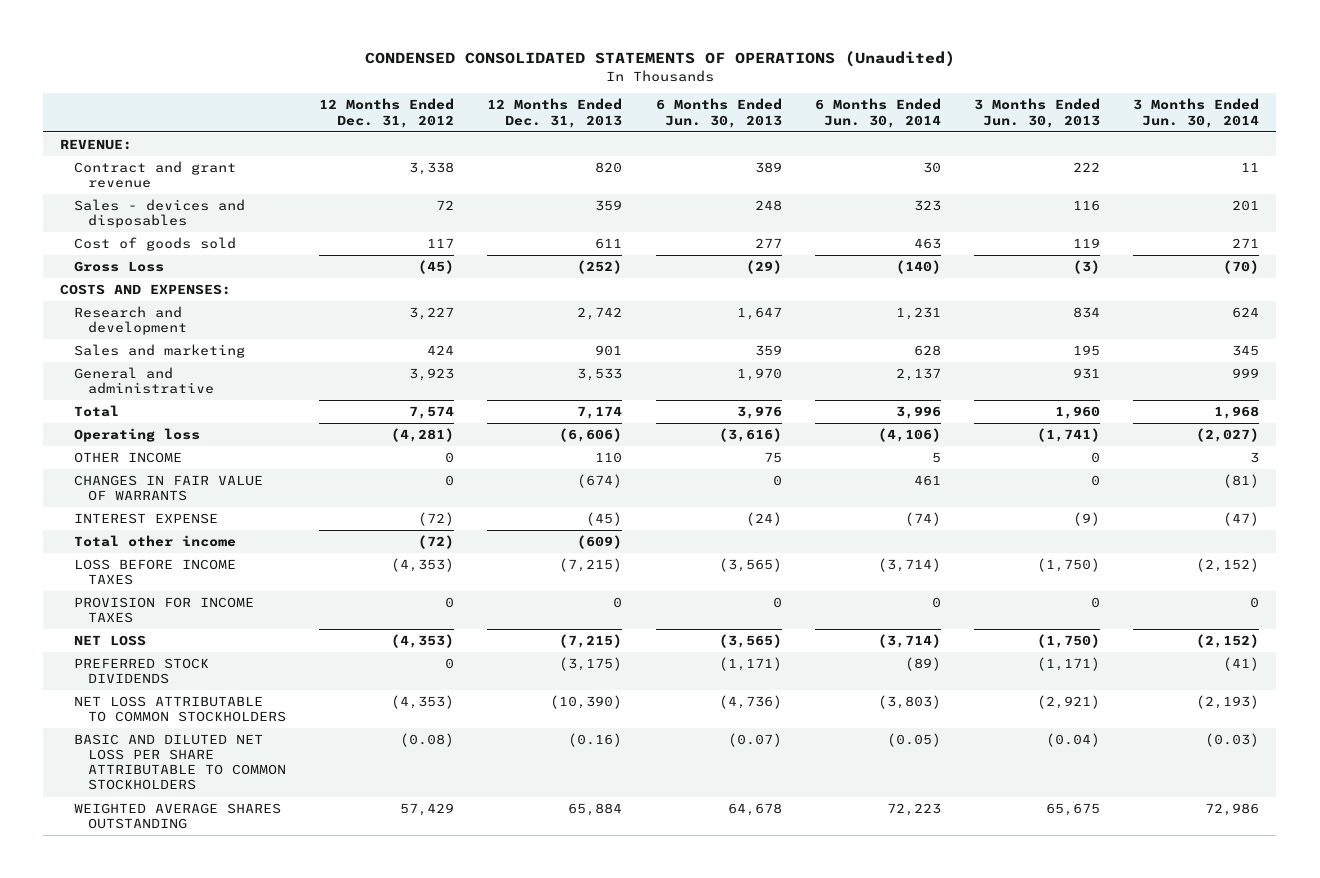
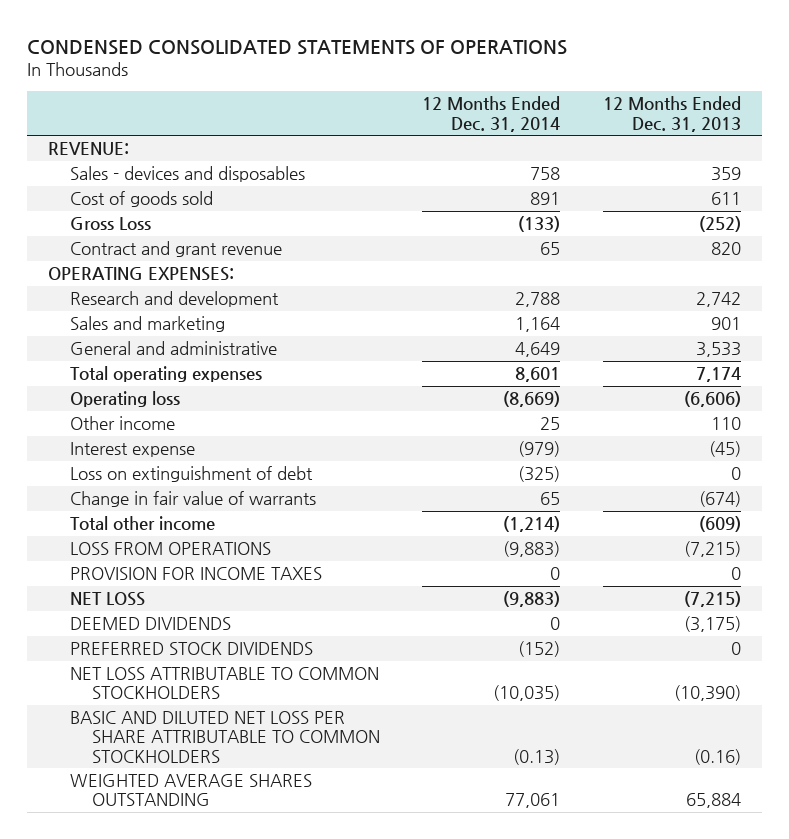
- CONDENSED CONSOLIDATED STATEMENTS OF OPERATIONS (Unaudited)
+ CONDENSED CONSOLIDATED STATEMENTS OF OPERATIONS
- | 12 Months Ended Dec. 31, 2012 | 12 Months Ended Dec. 31, 2013 | 6 Months Ended Jun. 30, 2013 | 6 Months Ended Jun. 30, 2014 | 3 Months Ended Jun. 30, 2013 | 3 Months Ended Jun. 30, 2014
+ | 12 Months Ended Dec. 31, 2014 | 12 Months Ended Dec. 31, 2013
- COSTS AND EXPENSES:
moved down: Contract and grant revenue | 65 | 820
+ OPERATING EXPENSES:
- Total | 7,574 | 7,174 | 3,976 | 3,996 | 1,960 | 1,968
+ Total operating expenses | 8,601 | 7,174
- OTHER INCOME | 0 | 110 | 75 | 5 | 0 | 3
- CHANGES IN FAIR VALUE OF WARRANTS | 0 | (674) | 0 | 461 | 0 | (81)
- INTEREST EXPENSE | (72) | (45) | (24) | (74) | (9) | (47)
+ Other income | 25 | 110
+ Interest expense | (979) | (45)
+ Loss on extinguishment of debt | (325) | 0
+ Change in fair value of warrants | 65 | (674)
- LOSS BEFORE INCOME TAXES | (4,353) | (7,215) | (3,565) | (3,714) | (1,750) | (2,152)
+ LOSS FROM OPERATIONS | (9,883) | (7,215)
- PREFERRED STOCK DIVIDENDS | 0 | (3,175) | (1,171) | (89) | (1,171) | (41)
+ DEEMED DIVIDENDS | 0 | (3,175)
+ PREFERRED STOCK DIVIDENDS | (152) | 0

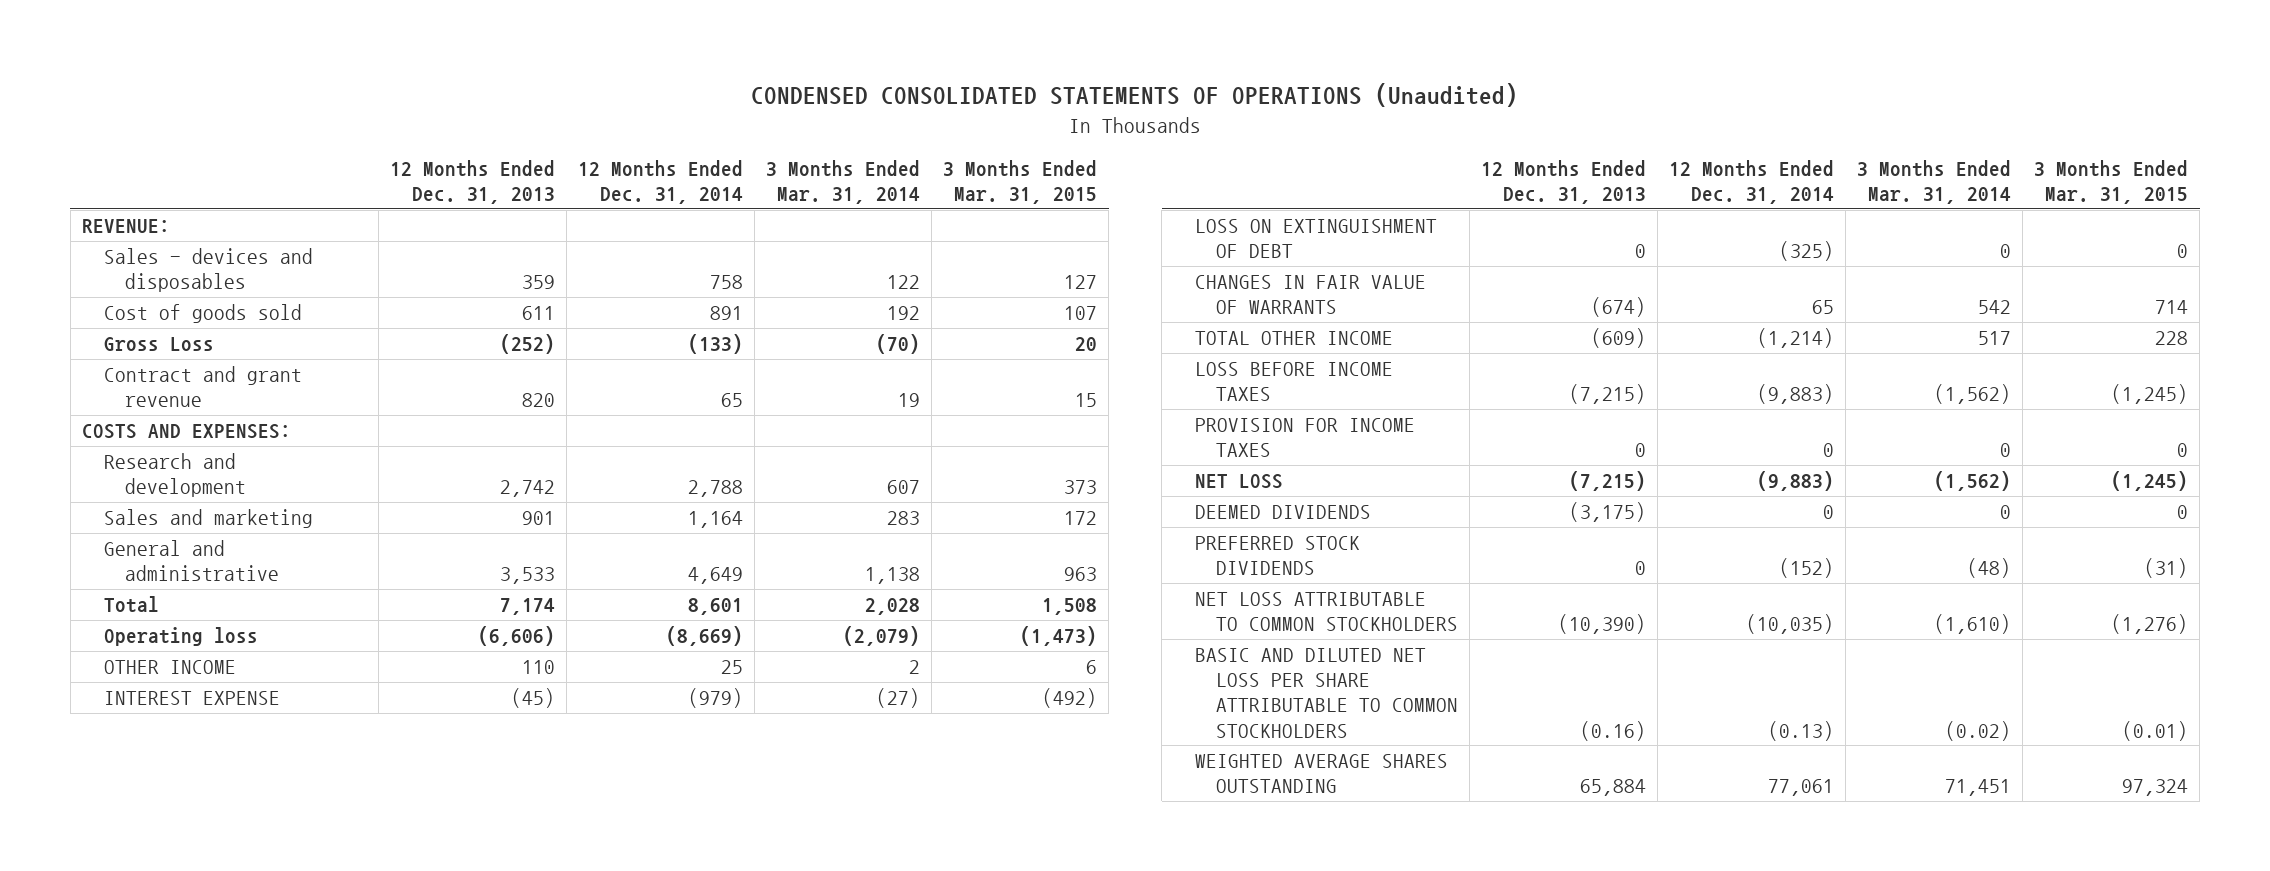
- CONDENSED CONSOLIDATED STATEMENTS OF OPERATIONS
+ CONDENSED CONSOLIDATED STATEMENTS OF OPERATIONS (Unaudited)
- | 12 Months Ended Dec. 31, 2014 | 12 Months Ended Dec. 31, 2013
+ | 12 Months Ended Dec. 31, 2013 | 12 Months Ended Dec. 31, 2014 | 3 Months Ended Mar. 31, 2014 | 3 Months Ended Mar. 31, 2015
- OPERATING EXPENSES:
+ COSTS AND EXPENSES:
- Total operating expenses | 8,601 | 7,174
+ Total | 7,174 | 8,601 | 2,028 | 1,508
- Other income | 25 | 110
- Interest expense | (979) | (45)
- Loss on extinguishment of debt | (325) | 0
- Change in fair value of warrants | 65 | (674)
- Total other income | (1,214) | (609)
- LOSS FROM OPERATIONS | (9,883) | (7,215)
+ OTHER INCOME | 110 | 25 | 2 | 6
+ INTEREST EXPENSE | (45) | (979) | (27) | (492)
+ LOSS ON EXTINGUISHMENT OF DEBT | 0 | (325) | 0 | 0
+ CHANGES IN FAIR VALUE OF WARRANTS | (674) | 65 | 542 | 714
+ TOTAL OTHER INCOME | (609) | (1,214) | 517 | 228
+ LOSS BEFORE INCOME TAXES | (7,215) | (9,883) | (1,562) | (1,245)

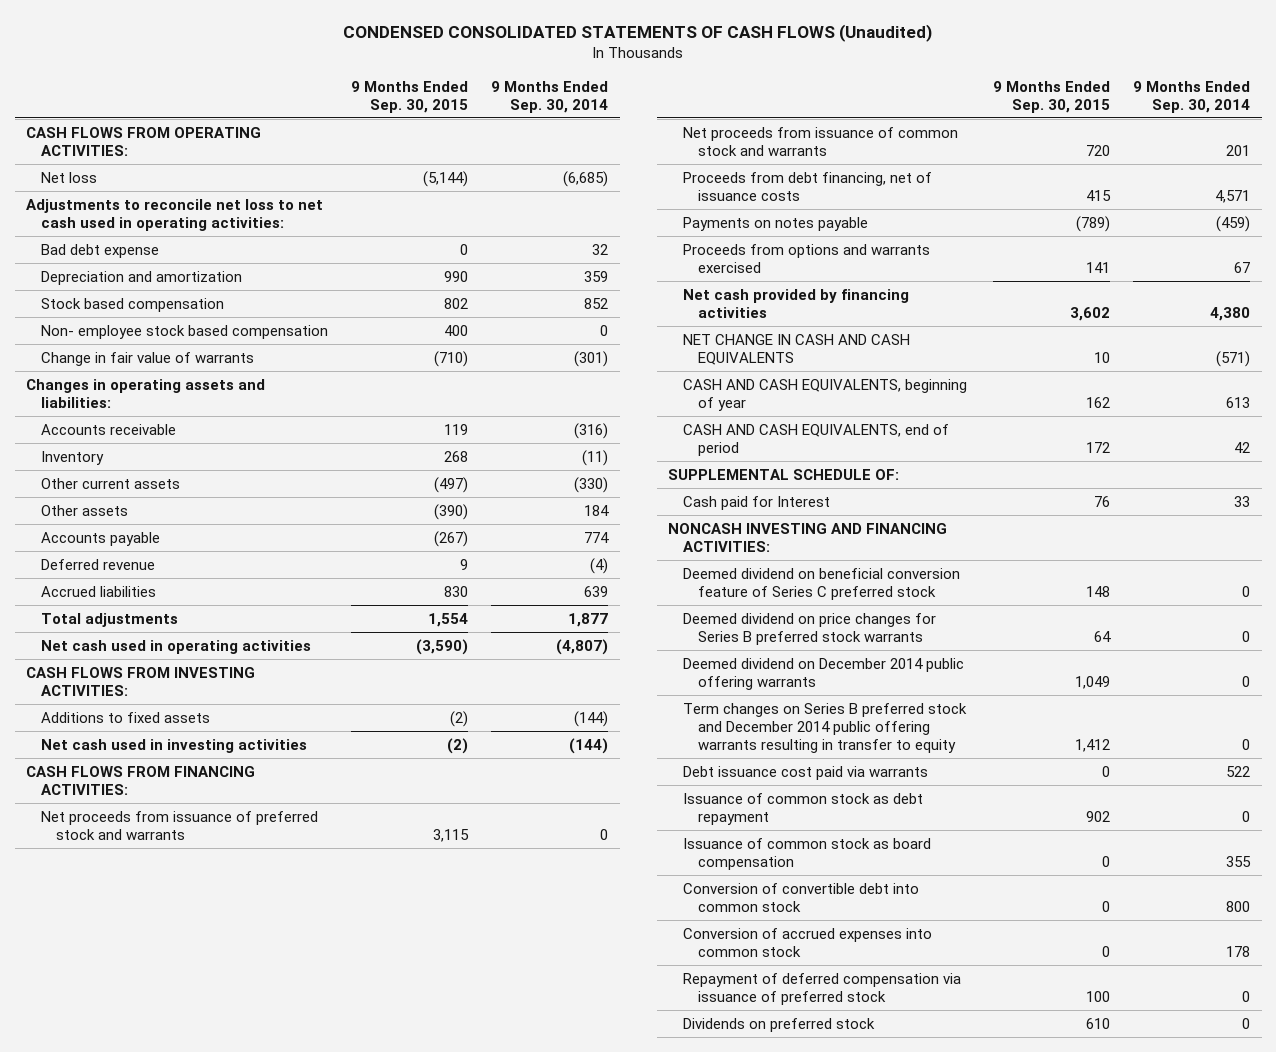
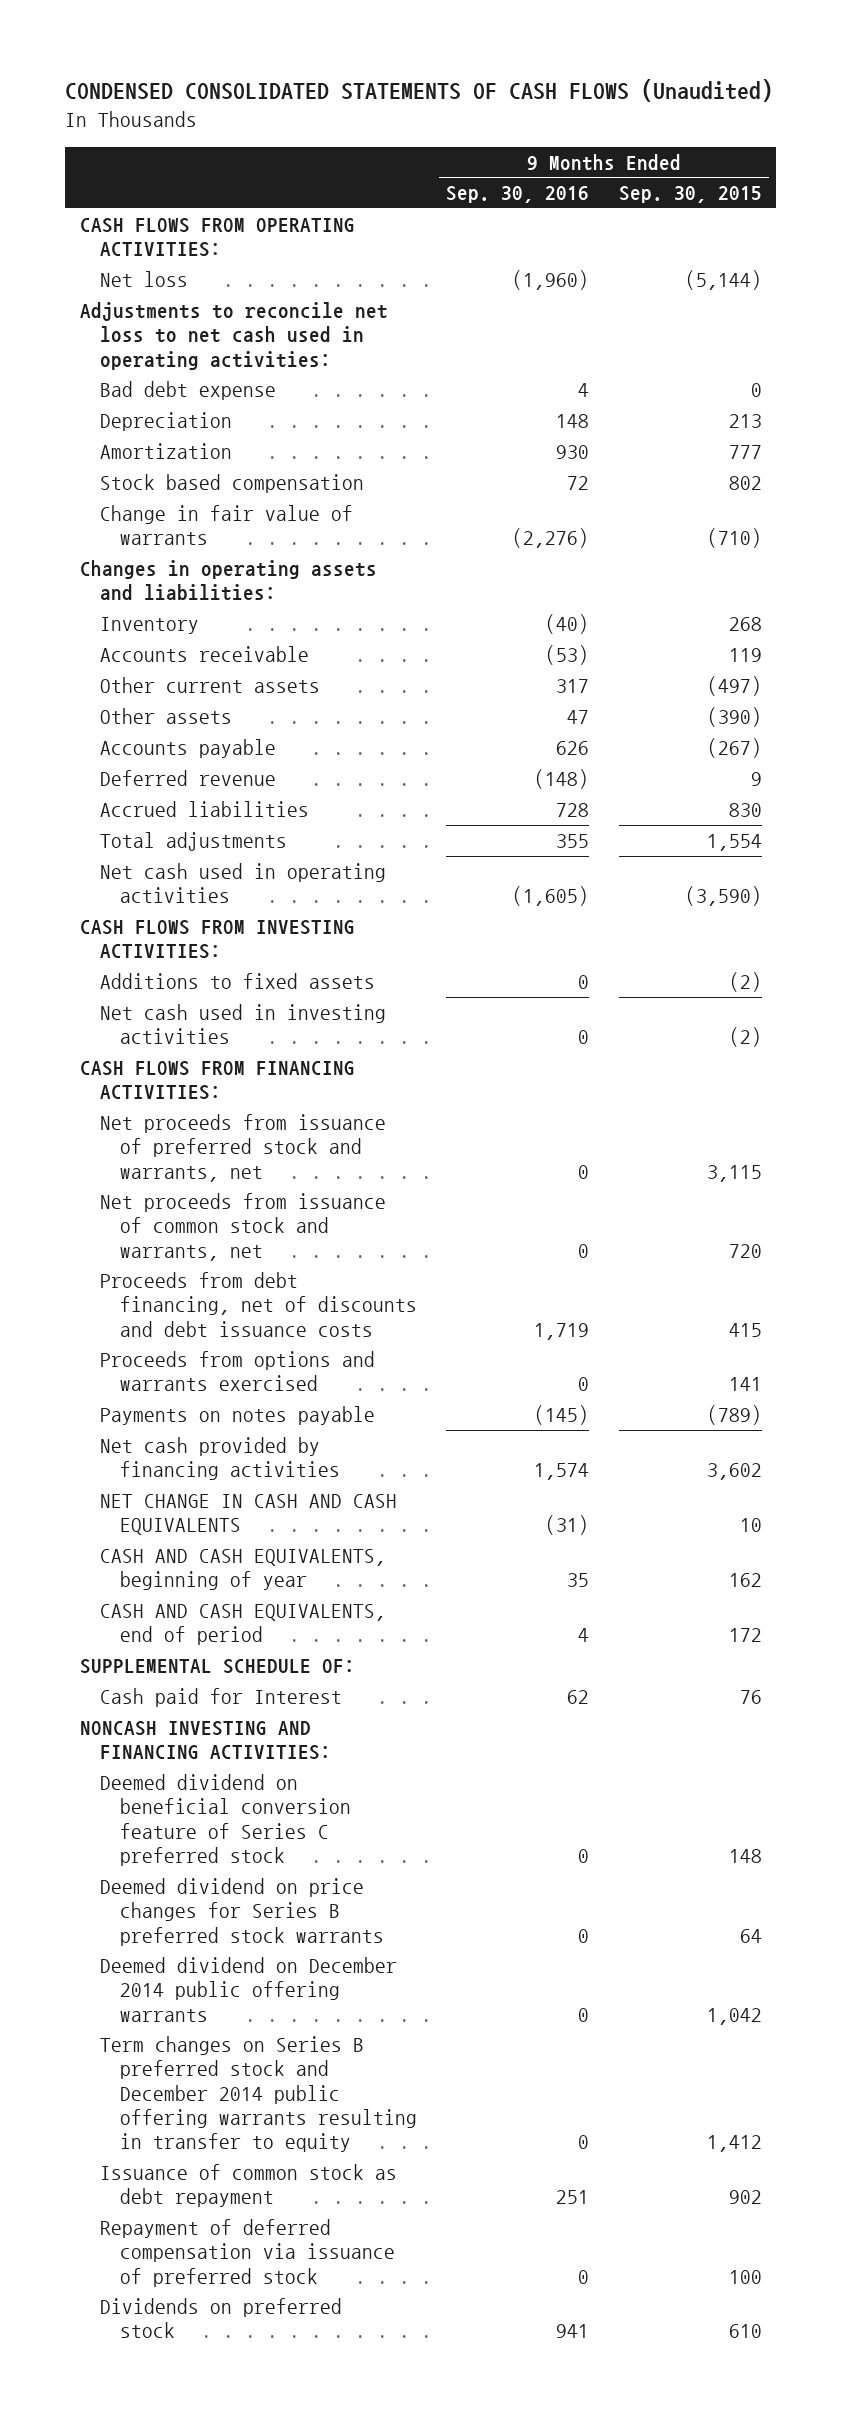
- | 9 Months Ended Sep. 30, 2015 | 9 Months Ended Sep. 30, 2014
+ | 9 Months Ended Sep. 30, 2016 | 9 Months Ended Sep. 30, 2015
- Depreciation and amortization | 990 | 359
+ Depreciation | 148 | 213
+ Amortization | 930 | 777
- Non- employee stock based compensation | 400 | 0
moved down: Accounts receivable | (53) | 119
- Net proceeds from issuance of preferred stock and warrants | 3,115 | 0
- Net proceeds from issuance of common stock and warrants | 720 | 201
- Proceeds from debt financing, net of issuance costs | 415 | 4,571
+ Net proceeds from issuance of preferred stock and warrants, net | 0 | 3,115
+ Net proceeds from issuance of common stock and warrants, net | 0 | 720
+ Proceeds from debt financing, net of discounts and debt issuance costs | 1,719 | 415
moved down: Payments on notes payable | (145) | (789)
- Deemed dividend on December 2014 public offering warrants | 1,049 | 0
+ Deemed dividend on December 2014 public offering warrants | 0 | 1,042
- Debt issuance cost paid via warrants | 0 | 522
- Issuance of common stock as board compensation | 0 | 355
- Conversion of convertible debt into common stock | 0 | 800
- Conversion of accrued expenses into common stock | 0 | 178

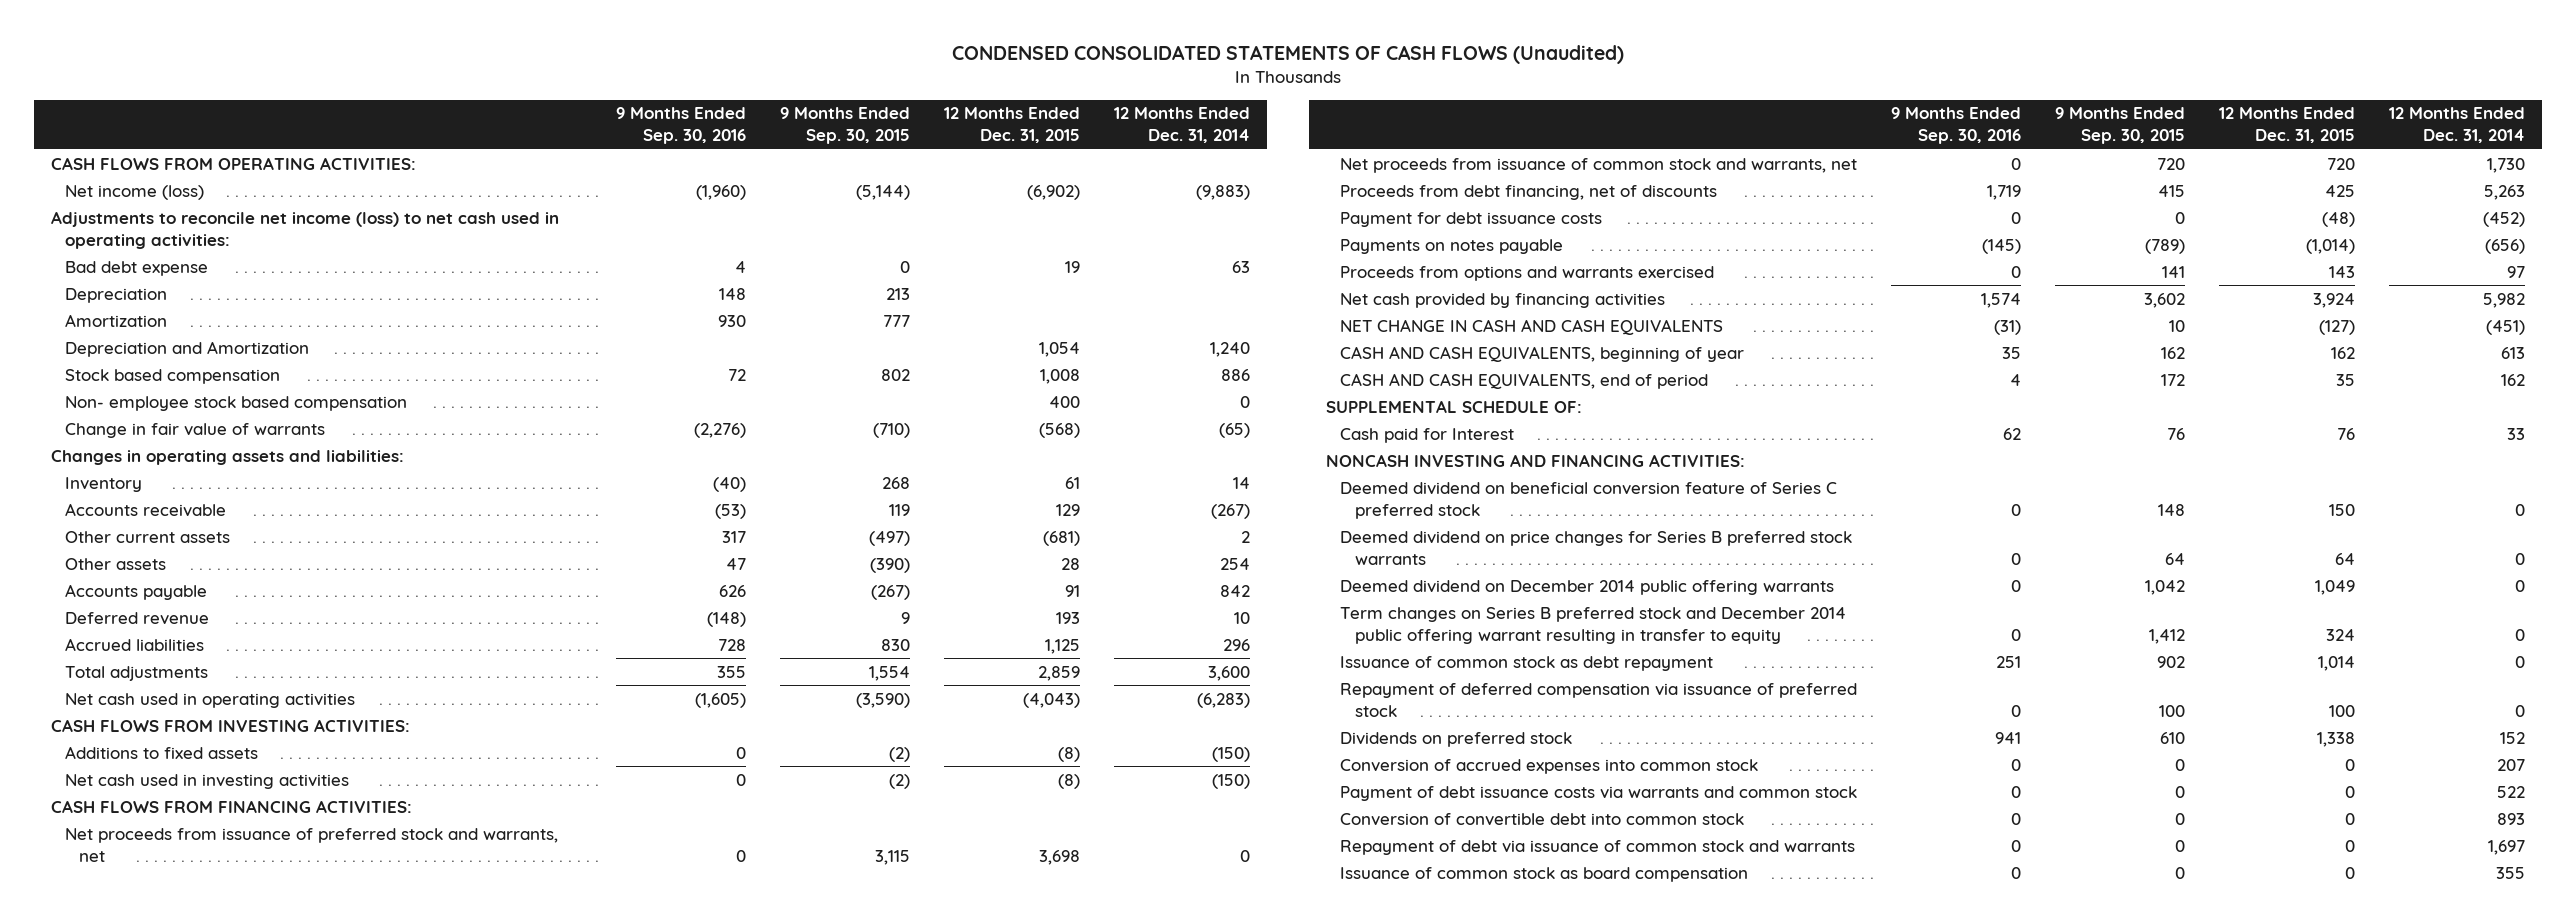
- | 9 Months Ended Sep. 30, 2016 | 9 Months Ended Sep. 30, 2015
+ | 9 Months Ended Sep. 30, 2016 | 9 Months Ended Sep. 30, 2015 | 12 Months Ended Dec. 31, 2015 | 12 Months Ended Dec. 31, 2014
- Net loss | (1,960) | (5,144)
- Adjustments to reconcile net loss to net cash used in operating activities:
+ Net income (loss) | (1,960) | (5,144) | (6,902) | (9,883)
+ Adjustments to reconcile net income (loss) to net cash used in operating activities:
+ Depreciation and Amortization | | | 1,054 | 1,240
+ Non- employee stock based compensation | | | 400 | 0
- Proceeds from debt financing, net of discounts and debt issuance costs | 1,719 | 415
+ Proceeds from debt financing, net of discounts | 1,719 | 415 | 425 | 5,263
+ Payment for debt issuance costs | 0 | 0 | (48) | (452)
moved down: Proceeds from options and warrants exercised | 0 | 141 | 143 | 97
- Term changes on Series B preferred stock and December 2014 public offering warrants resulting in transfer to equity | 0 | 1,412
+ Term changes on Series B preferred stock and December 2014 public offering warrant resulting in transfer to equity | 0 | 1,412 | 324 | 0
+ Conversion of accrued expenses into common stock | 0 | 0 | 0 | 207
+ Payment of debt issuance costs via warrants and common stock | 0 | 0 | 0 | 522
+ Conversion of convertible debt into common stock | 0 | 0 | 0 | 893
+ Repayment of debt via issuance of common stock and warrants | 0 | 0 | 0 | 1,697
+ Issuance of common stock as board compensation | 0 | 0 | 0 | 355

